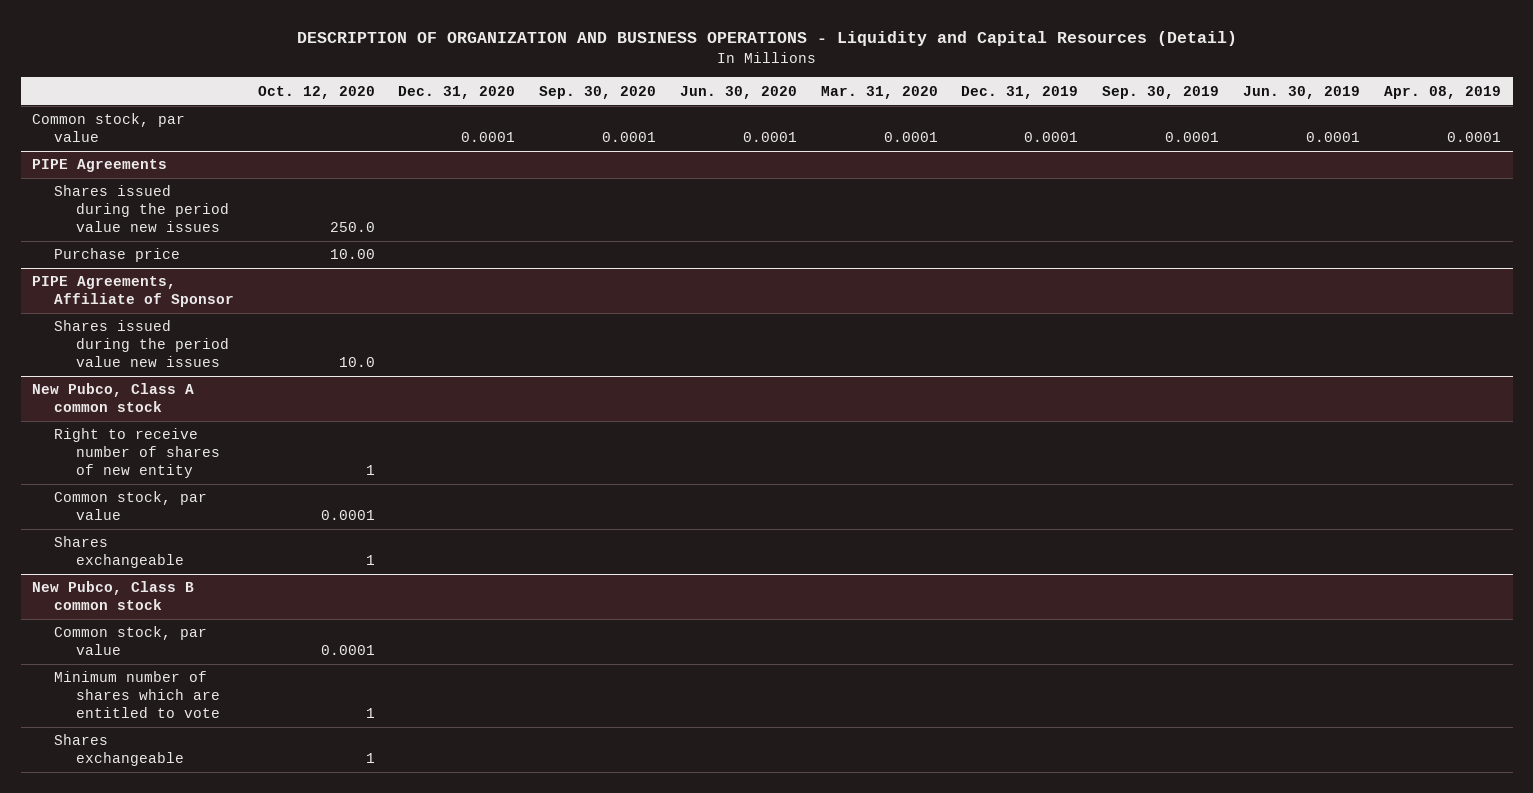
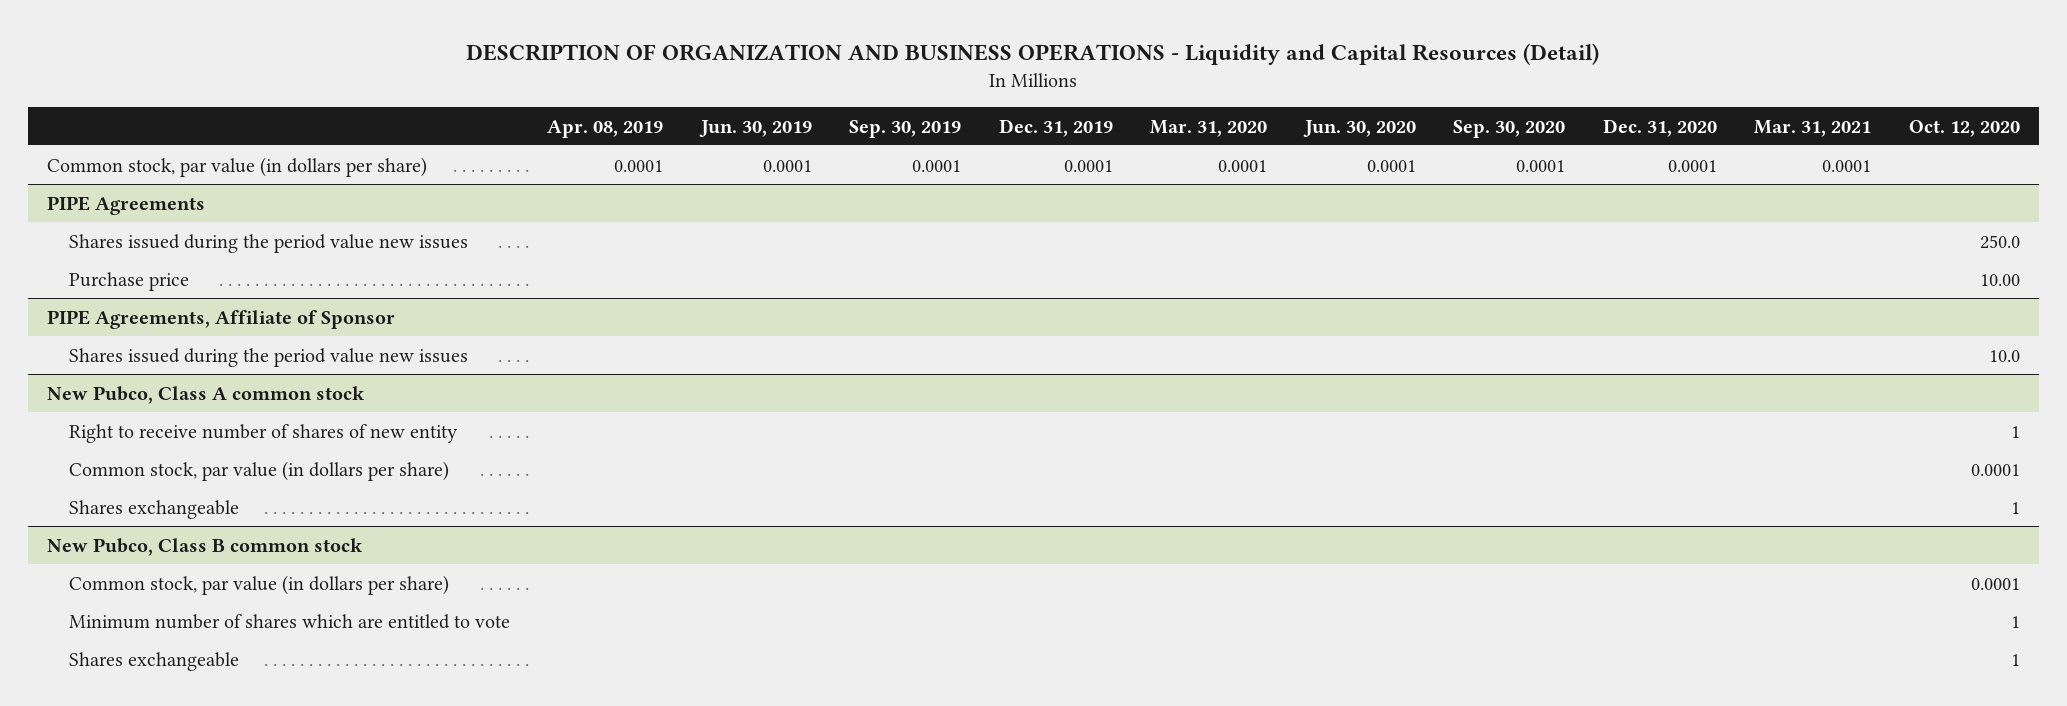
- | Oct. 12, 2020 | Dec. 31, 2020 | Sep. 30, 2020 | Jun. 30, 2020 | Mar. 31, 2020 | Dec. 31, 2019 | Sep. 30, 2019 | Jun. 30, 2019 | Apr. 08, 2019
+ | Apr. 08, 2019 | Jun. 30, 2019 | Sep. 30, 2019 | Dec. 31, 2019 | Mar. 31, 2020 | Jun. 30, 2020 | Sep. 30, 2020 | Dec. 31, 2020 | Mar. 31, 2021 | Oct. 12, 2020
- Common stock, par value | | 0.0001 | 0.0001 | 0.0001 | 0.0001 | 0.0001 | 0.0001 | 0.0001 | 0.0001
+ Common stock, par value (in dollars per share) | 0.0001 | 0.0001 | 0.0001 | 0.0001 | 0.0001 | 0.0001 | 0.0001 | 0.0001 | 0.0001 |
@ New Pubco, Class A common stock
- Common stock, par value | 0.0001 | | | | | | | |
+ Common stock, par value (in dollars per share) | | | | | | | | | | 0.0001
@ New Pubco, Class B common stock
- Common stock, par value | 0.0001 | | | | | | | |
+ Common stock, par value (in dollars per share) | | | | | | | | | | 0.0001

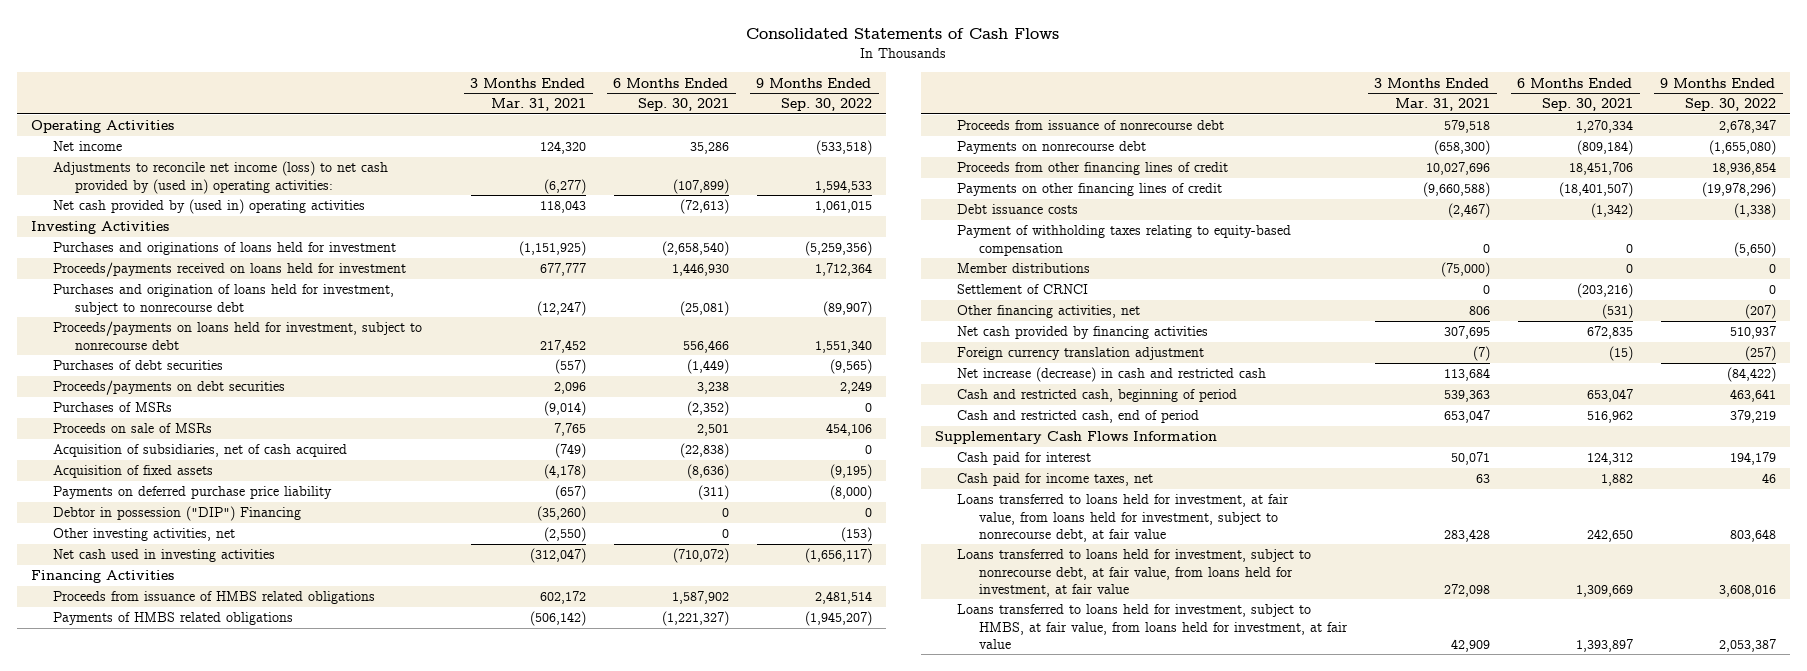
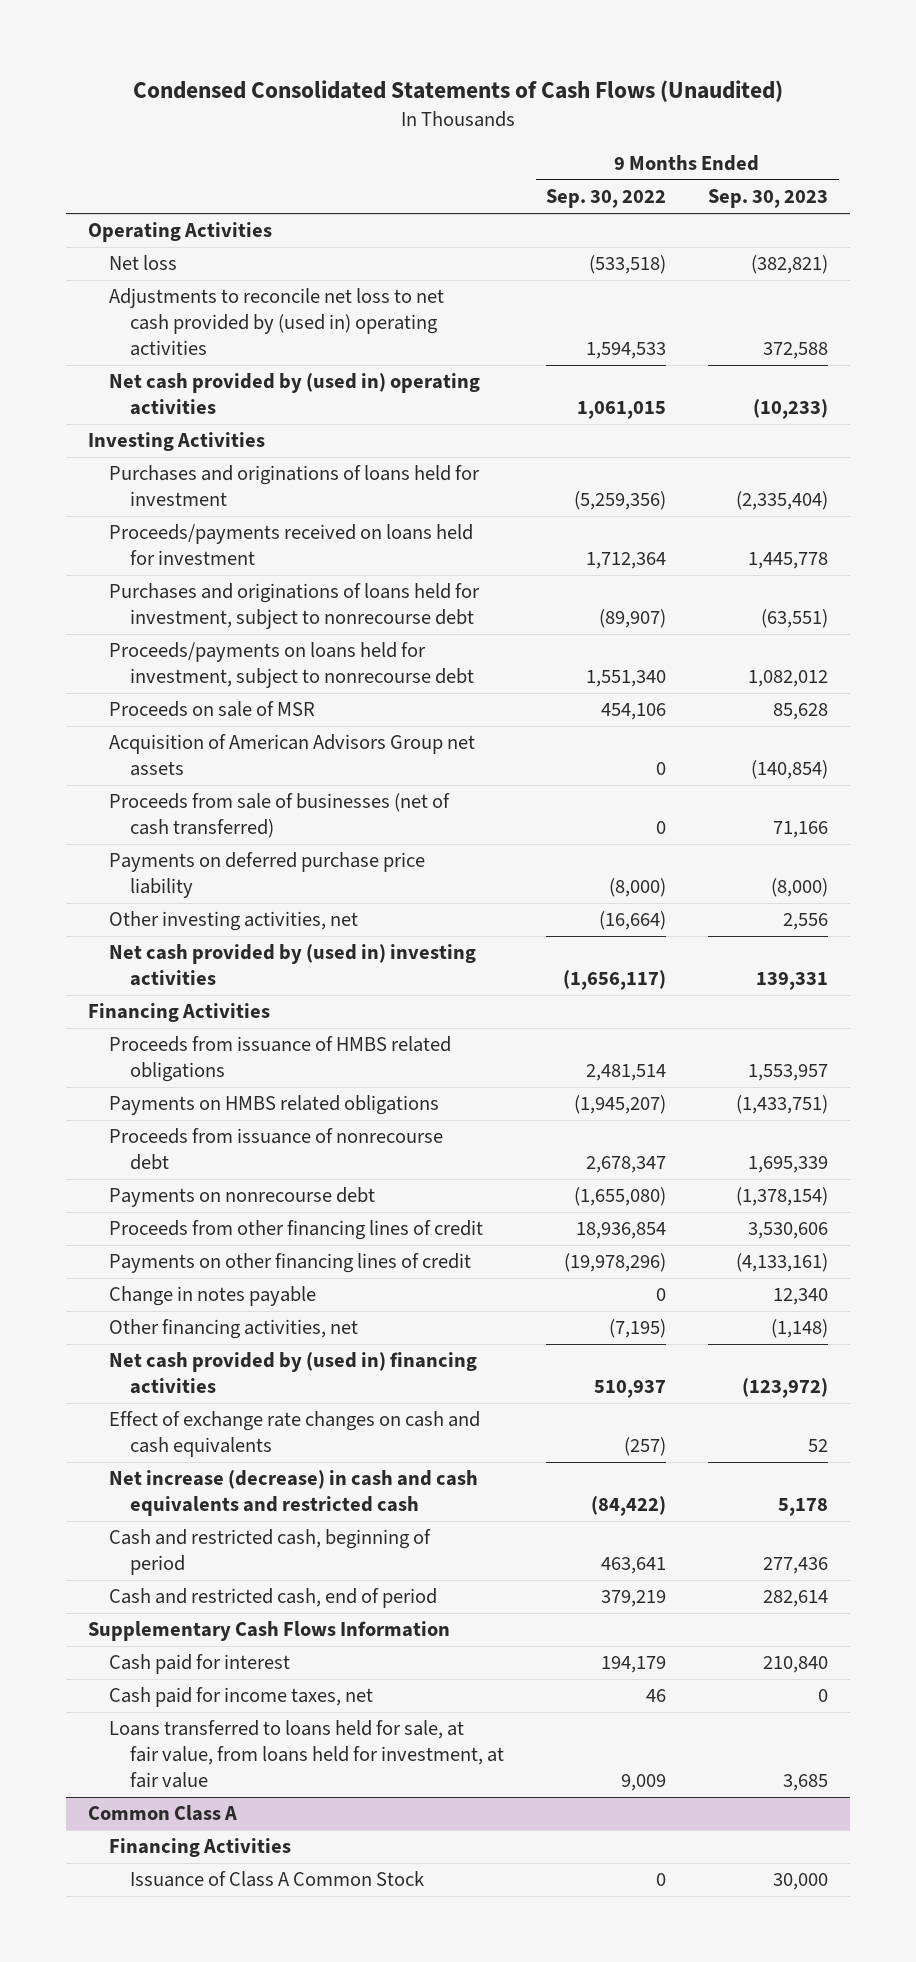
- Consolidated Statements of Cash Flows
+ Condensed Consolidated Statements of Cash Flows (Unaudited)
- | 3 Months Ended Mar. 31, 2021 | 6 Months Ended Sep. 30, 2021 | 9 Months Ended Sep. 30, 2022
+ | 9 Months Ended Sep. 30, 2022 | 9 Months Ended Sep. 30, 2023
- Net income | 124,320 | 35,286 | (533,518)
- Adjustments to reconcile net income (loss) to net cash provided by (used in) operating activities: | (6,277) | (107,899) | 1,594,533
+ Net loss | (533,518) | (382,821)
+ Adjustments to reconcile net loss to net cash provided by (used in) operating activities | 1,594,533 | 372,588
- Purchases and origination of loans held for investment, subject to nonrecourse debt | (12,247) | (25,081) | (89,907)
+ Purchases and originations of loans held for investment, subject to nonrecourse debt | (89,907) | (63,551)
- Purchases of debt securities | (557) | (1,449) | (9,565)
- Proceeds/payments on debt securities | 2,096 | 3,238 | 2,249
- Purchases of MSRs | (9,014) | (2,352) | 0
- Proceeds on sale of MSRs | 7,765 | 2,501 | 454,106
- Acquisition of subsidiaries, net of cash acquired | (749) | (22,838) | 0
- Acquisition of fixed assets | (4,178) | (8,636) | (9,195)
+ Proceeds on sale of MSR | 454,106 | 85,628
+ Acquisition of American Advisors Group net assets | 0 | (140,854)
+ Proceeds from sale of businesses (net of cash transferred) | 0 | 71,166
- Debtor in possession ("DIP") Financing | (35,260) | 0 | 0
- Other investing activities, net | (2,550) | 0 | (153)
- Net cash used in investing activities | (312,047) | (710,072) | (1,656,117)
+ Other investing activities, net | (16,664) | 2,556
+ Net cash provided by (used in) investing activities | (1,656,117) | 139,331
- Payments of HMBS related obligations | (506,142) | (1,221,327) | (1,945,207)
+ Payments on HMBS related obligations | (1,945,207) | (1,433,751)
- Debt issuance costs | (2,467) | (1,342) | (1,338)
- Payment of withholding taxes relating to equity-based compensation | 0 | 0 | (5,650)
- Member distributions | (75,000) | 0 | 0
- Settlement of CRNCI | 0 | (203,216) | 0
- Other financing activities, net | 806 | (531) | (207)
- Net cash provided by financing activities | 307,695 | 672,835 | 510,937
- Foreign currency translation adjustment | (7) | (15) | (257)
- Net increase (decrease) in cash and restricted cash | 113,684 | | (84,422)
+ Change in notes payable | 0 | 12,340
+ Other financing activities, net | (7,195) | (1,148)
+ Net cash provided by (used in) financing activities | 510,937 | (123,972)
+ Effect of exchange rate changes on cash and cash equivalents | (257) | 52
+ Net increase (decrease) in cash and cash equivalents and restricted cash | (84,422) | 5,178
- Loans transferred to loans held for investment, at fair value, from loans held for investment, subject to nonrecourse debt, at fair value | 283,428 | 242,650 | 803,648
- Loans transferred to loans held for investment, subject to nonrecourse debt, at fair value, from loans held for investment, at fair value | 272,098 | 1,309,669 | 3,608,016
- Loans transferred to loans held for investment, subject to HMBS, at fair value, from loans held for investment, at fair value | 42,909 | 1,393,897 | 2,053,387
+ Loans transferred to loans held for sale, at fair value, from loans held for investment, at fair value | 9,009 | 3,685
+ Common Class A
+ Financing Activities
+ Issuance of Class A Common Stock | 0 | 30,000

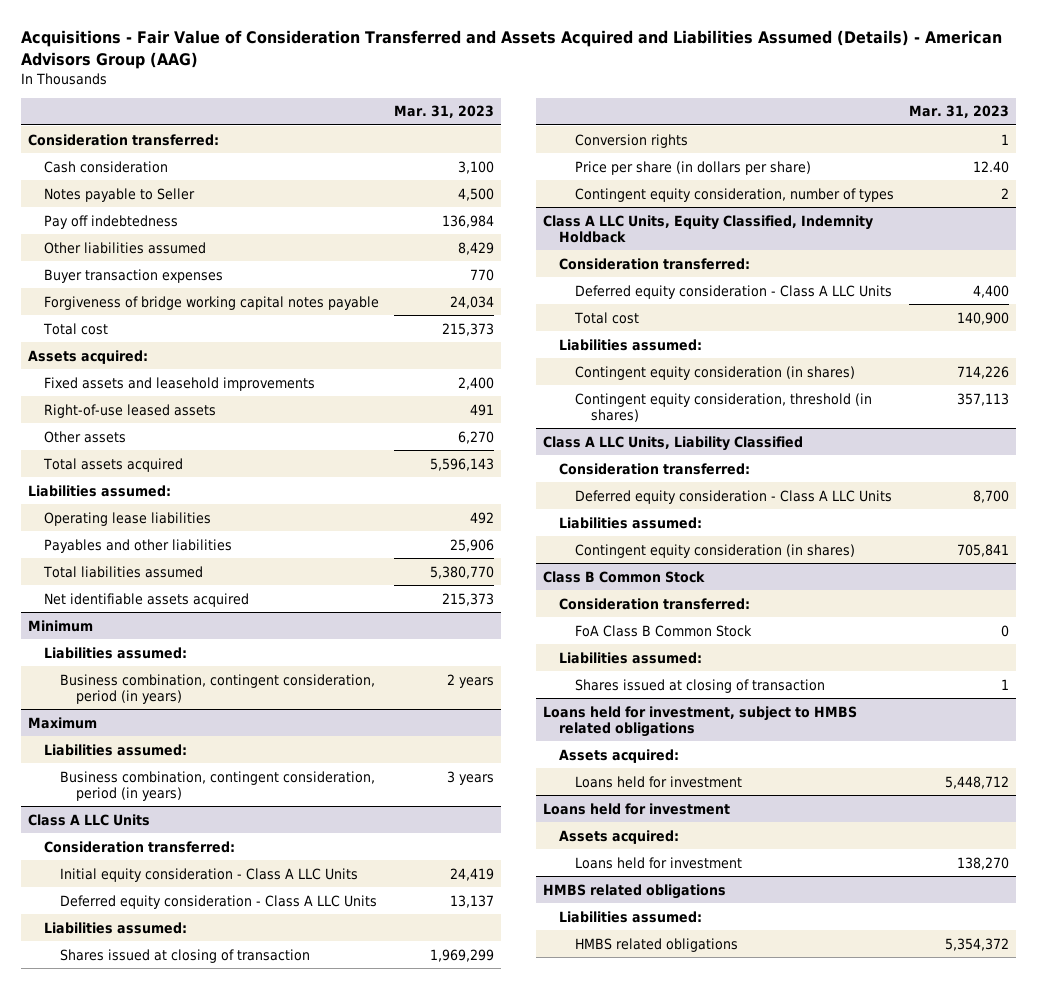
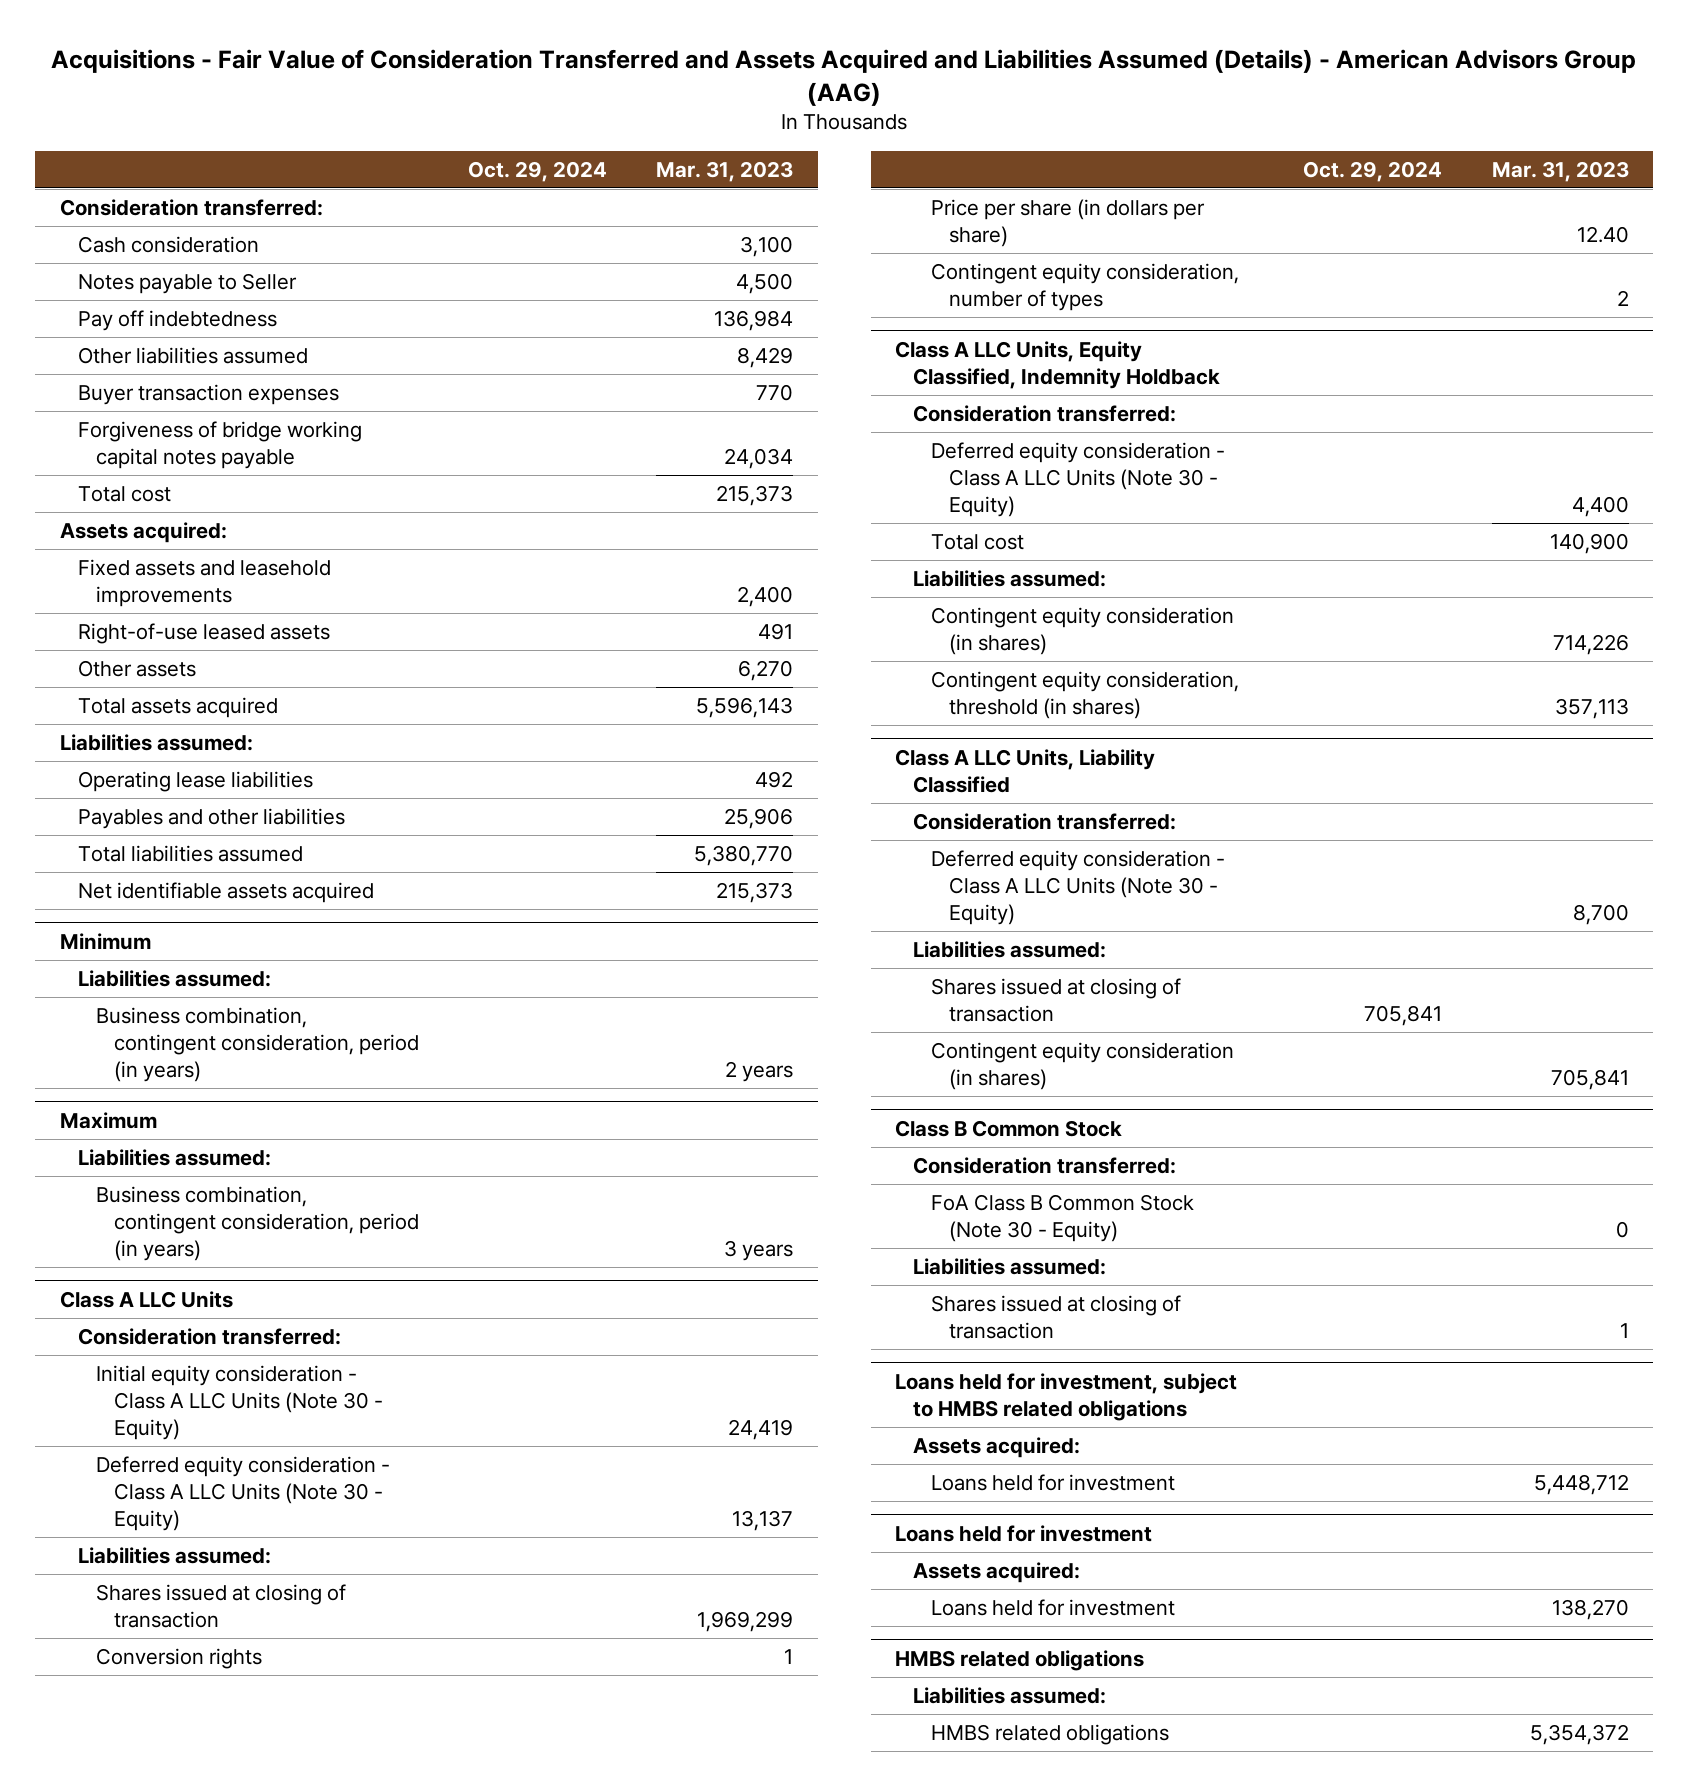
- | Mar. 31, 2023
+ | Oct. 29, 2024 | Mar. 31, 2023
@ Class A LLC Units
- Initial equity consideration - Class A LLC Units | 24,419
- Deferred equity consideration - Class A LLC Units | 13,137
+ Initial equity consideration - Class A LLC Units (Note 30 - Equity) | | 24,419
+ Deferred equity consideration - Class A LLC Units (Note 30 - Equity) | | 13,137
@ Class A LLC Units, Equity Classified, Indemnity Holdback
- Deferred equity consideration - Class A LLC Units | 4,400
+ Deferred equity consideration - Class A LLC Units (Note 30 - Equity) | | 4,400
@ Class A LLC Units, Liability Classified
- Deferred equity consideration - Class A LLC Units | 8,700
+ Deferred equity consideration - Class A LLC Units (Note 30 - Equity) | | 8,700
+ Shares issued at closing of transaction | 705,841 |
@ Class B Common Stock
- FoA Class B Common Stock | 0
+ FoA Class B Common Stock (Note 30 - Equity) | | 0

